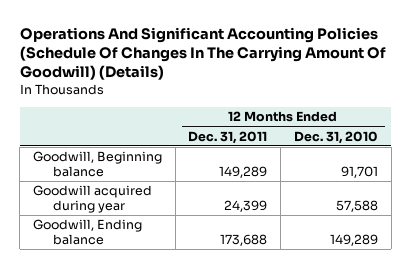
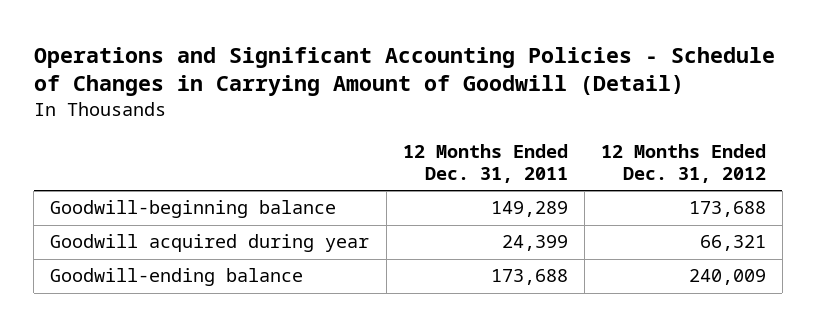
- Operations And Significant Accounting Policies (Schedule Of Changes In The Carrying Amount Of Goodwill) (Details)
+ Operations and Significant Accounting Policies - Schedule of Changes in Carrying Amount of Goodwill (Detail)
- | 12 Months Ended Dec. 31, 2011 | 12 Months Ended Dec. 31, 2010
+ | 12 Months Ended Dec. 31, 2011 | 12 Months Ended Dec. 31, 2012
- Goodwill, Beginning balance | 149,289 | 91,701
+ Goodwill-beginning balance | 149,289 | 173,688
- Goodwill, Ending balance | 173,688 | 149,289
+ Goodwill-ending balance | 173,688 | 240,009

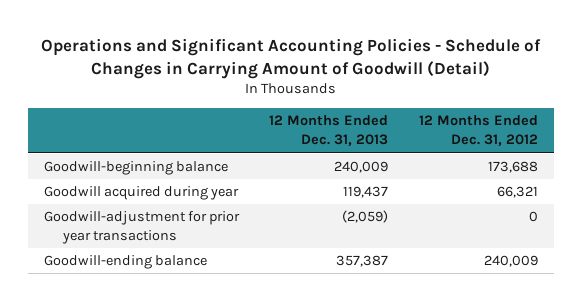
- | 12 Months Ended Dec. 31, 2011 | 12 Months Ended Dec. 31, 2012
+ | 12 Months Ended Dec. 31, 2013 | 12 Months Ended Dec. 31, 2012
+ Goodwill-adjustment for prior year transactions | (2,059) | 0

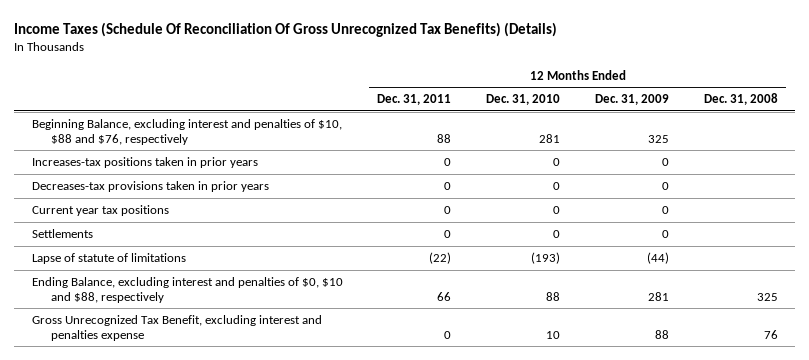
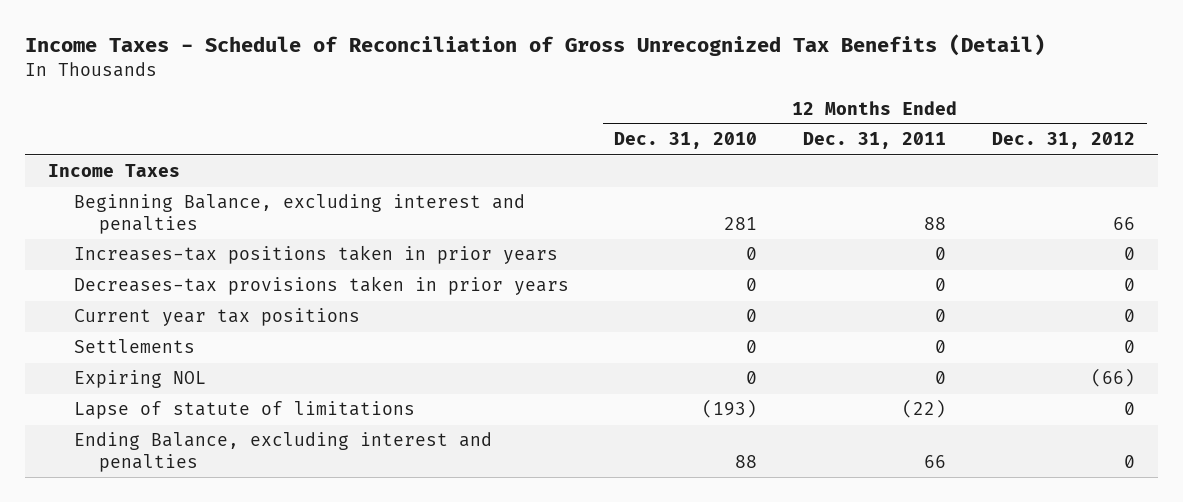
- Income Taxes (Schedule Of Reconciliation Of Gross Unrecognized Tax Benefits) (Details)
+ Income Taxes - Schedule of Reconciliation of Gross Unrecognized Tax Benefits (Detail)
- | 12 Months Ended Dec. 31, 2011 | 12 Months Ended Dec. 31, 2010 | 12 Months Ended Dec. 31, 2009 | 12 Months Ended Dec. 31, 2008
+ | 12 Months Ended Dec. 31, 2010 | 12 Months Ended Dec. 31, 2011 | 12 Months Ended Dec. 31, 2012
- Beginning Balance, excluding interest and penalties of $10, $88 and $76, respectively | 88 | 281 | 325 |
+ Income Taxes
+ Beginning Balance, excluding interest and penalties | 281 | 88 | 66
+ Expiring NOL | 0 | 0 | (66)
- Ending Balance, excluding interest and penalties of $0, $10 and $88, respectively | 66 | 88 | 281 | 325
- Gross Unrecognized Tax Benefit, excluding interest and penalties expense | 0 | 10 | 88 | 76
+ Ending Balance, excluding interest and penalties | 88 | 66 | 0

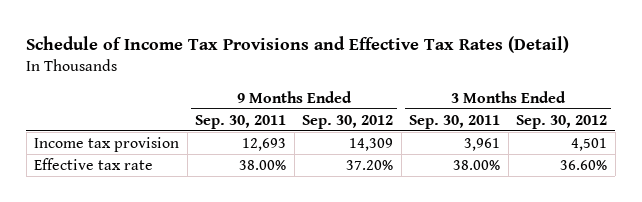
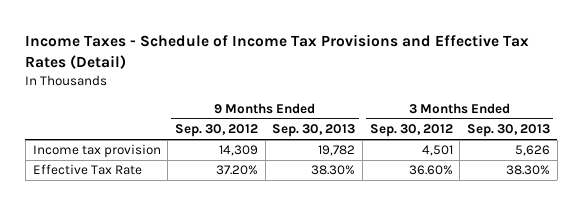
- Schedule of Income Tax Provisions and Effective Tax Rates (Detail)
+ Income Taxes - Schedule of Income Tax Provisions and Effective Tax Rates (Detail)
- | 9 Months Ended Sep. 30, 2011 | 9 Months Ended Sep. 30, 2012 | 3 Months Ended Sep. 30, 2011 | 3 Months Ended Sep. 30, 2012
+ | 9 Months Ended Sep. 30, 2012 | 9 Months Ended Sep. 30, 2013 | 3 Months Ended Sep. 30, 2012 | 3 Months Ended Sep. 30, 2013
- Effective tax rate | 38.00% | 37.20% | 38.00% | 36.60%
+ Effective Tax Rate | 37.20% | 38.30% | 36.60% | 38.30%

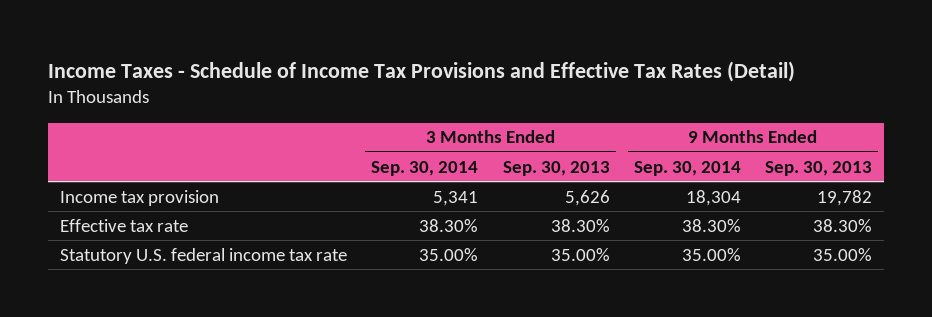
- | 9 Months Ended Sep. 30, 2012 | 9 Months Ended Sep. 30, 2013 | 3 Months Ended Sep. 30, 2012 | 3 Months Ended Sep. 30, 2013
+ | 3 Months Ended Sep. 30, 2014 | 3 Months Ended Sep. 30, 2013 | 9 Months Ended Sep. 30, 2014 | 9 Months Ended Sep. 30, 2013
- Effective Tax Rate | 37.20% | 38.30% | 36.60% | 38.30%
+ Effective tax rate | 38.30% | 38.30% | 38.30% | 38.30%
+ Statutory U.S. federal income tax rate | 35.00% | 35.00% | 35.00% | 35.00%

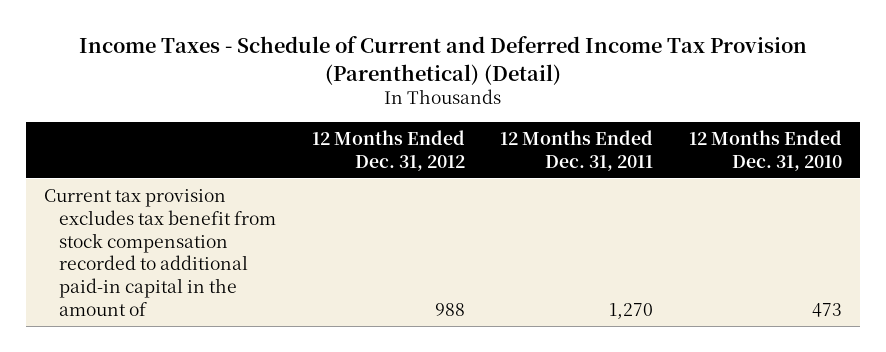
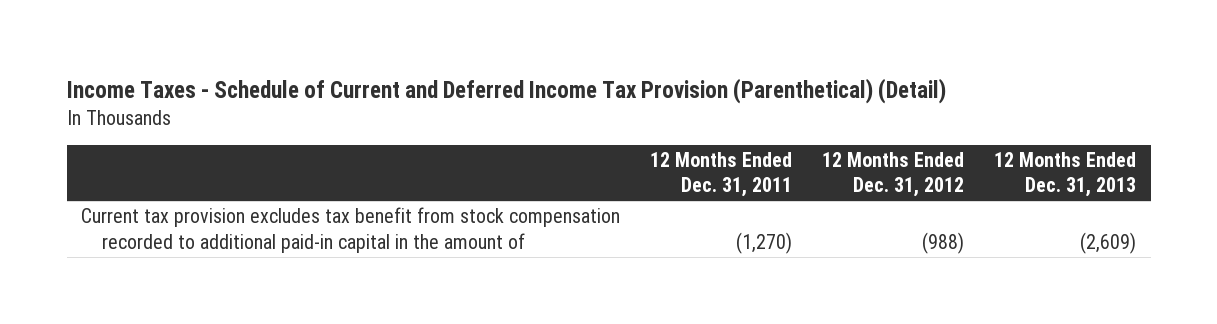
- | 12 Months Ended Dec. 31, 2012 | 12 Months Ended Dec. 31, 2011 | 12 Months Ended Dec. 31, 2010
+ | 12 Months Ended Dec. 31, 2011 | 12 Months Ended Dec. 31, 2012 | 12 Months Ended Dec. 31, 2013
- Current tax provision excludes tax benefit from stock compensation recorded to additional paid-in capital in the amount of | 988 | 1,270 | 473
+ Current tax provision excludes tax benefit from stock compensation recorded to additional paid-in capital in the amount of | (1,270) | (988) | (2,609)

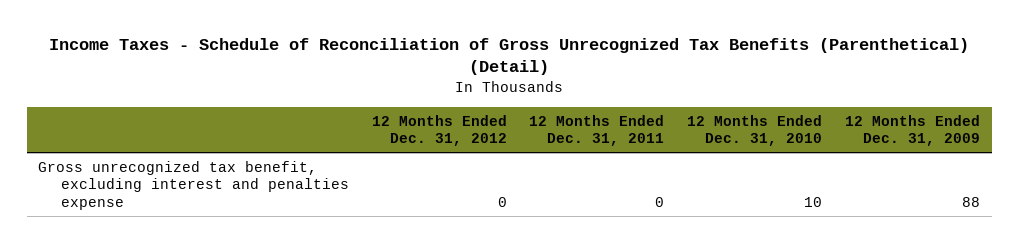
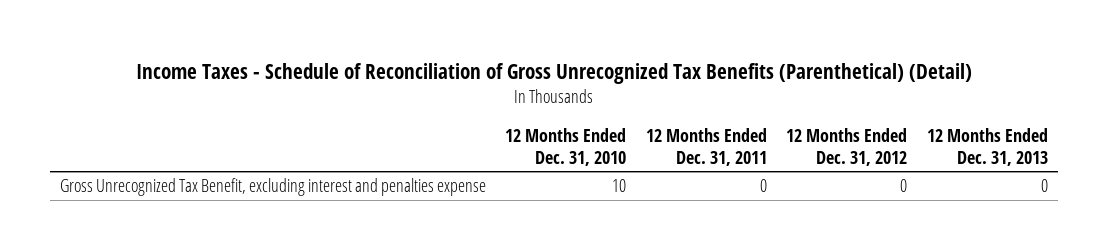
- | 12 Months Ended Dec. 31, 2012 | 12 Months Ended Dec. 31, 2011 | 12 Months Ended Dec. 31, 2010 | 12 Months Ended Dec. 31, 2009
+ | 12 Months Ended Dec. 31, 2010 | 12 Months Ended Dec. 31, 2011 | 12 Months Ended Dec. 31, 2012 | 12 Months Ended Dec. 31, 2013
- Gross unrecognized tax benefit, excluding interest and penalties expense | 0 | 0 | 10 | 88
+ Gross Unrecognized Tax Benefit, excluding interest and penalties expense | 10 | 0 | 0 | 0

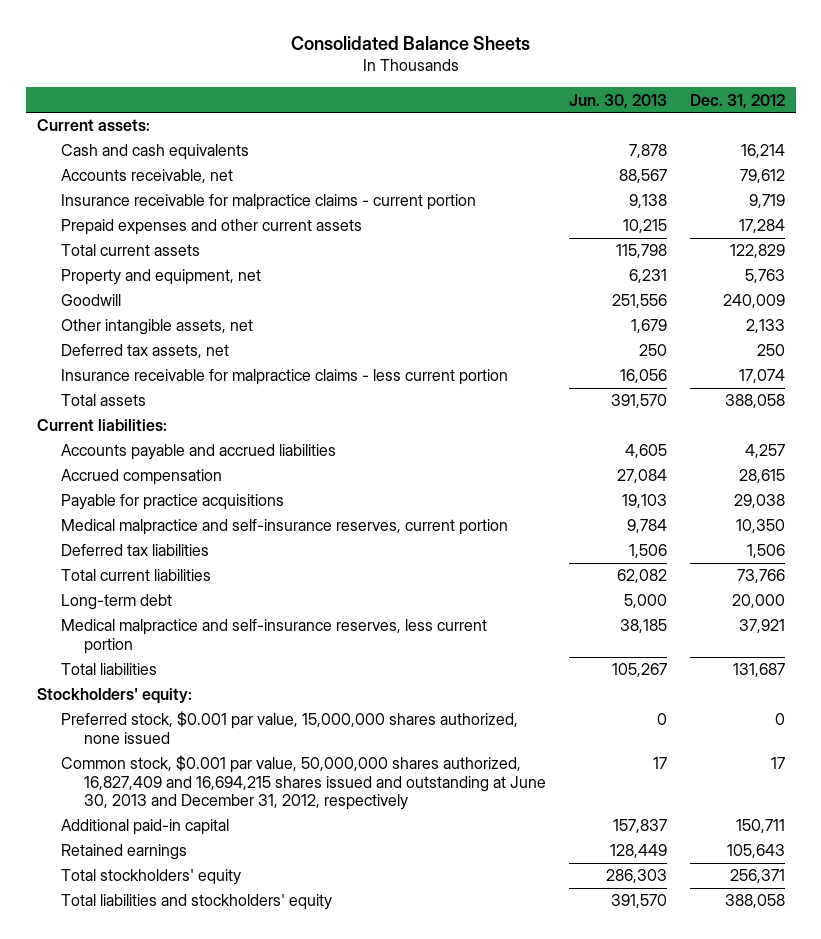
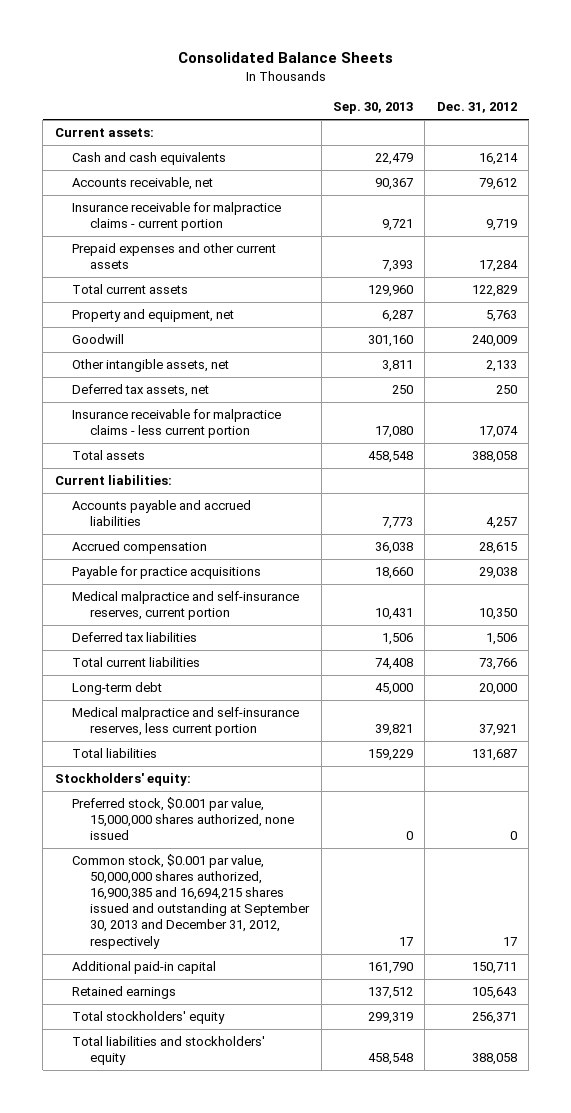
- | Jun. 30, 2013 | Dec. 31, 2012
+ | Sep. 30, 2013 | Dec. 31, 2012
- Common stock, $0.001 par value, 50,000,000 shares authorized, 16,827,409 and 16,694,215 shares issued and outstanding at June 30, 2013 and December 31, 2012, respectively | 17 | 17
+ Common stock, $0.001 par value, 50,000,000 shares authorized, 16,900,385 and 16,694,215 shares issued and outstanding at September 30, 2013 and December 31, 2012, respectively | 17 | 17

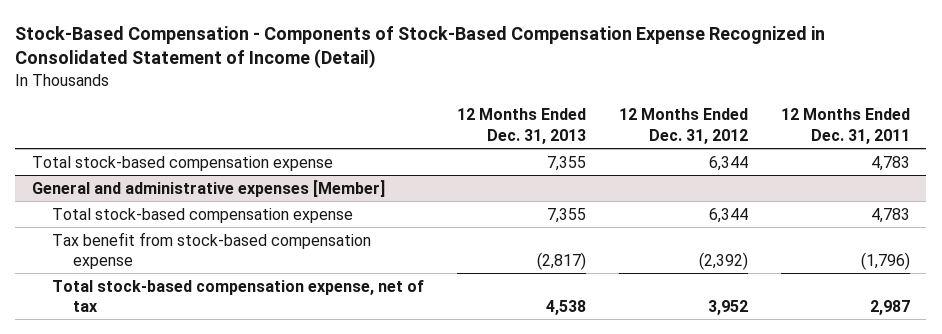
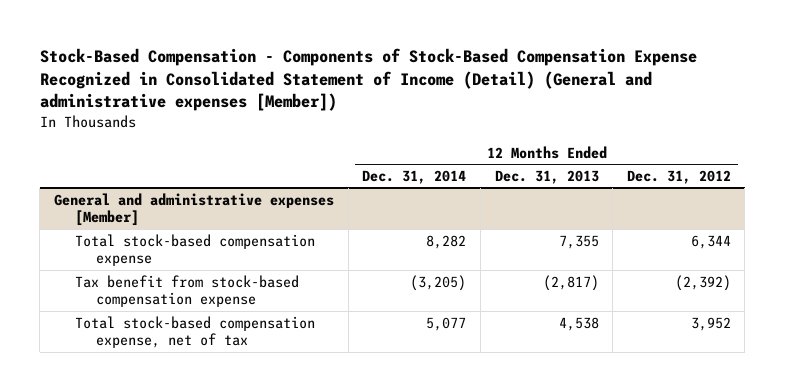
- Stock-Based Compensation - Components of Stock-Based Compensation Expense Recognized in Consolidated Statement of Income (Detail)
+ Stock-Based Compensation - Components of Stock-Based Compensation Expense Recognized in Consolidated Statement of Income (Detail) (General and administrative expenses [Member])
- | 12 Months Ended Dec. 31, 2013 | 12 Months Ended Dec. 31, 2012 | 12 Months Ended Dec. 31, 2011
+ | 12 Months Ended Dec. 31, 2014 | 12 Months Ended Dec. 31, 2013 | 12 Months Ended Dec. 31, 2012
- Total stock-based compensation expense | 7,355 | 6,344 | 4,783

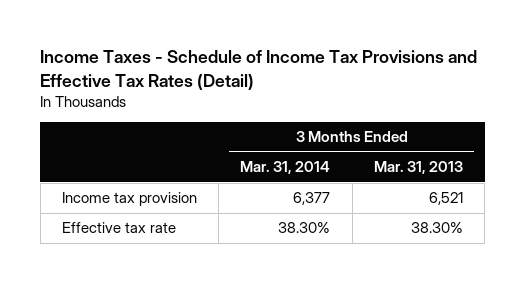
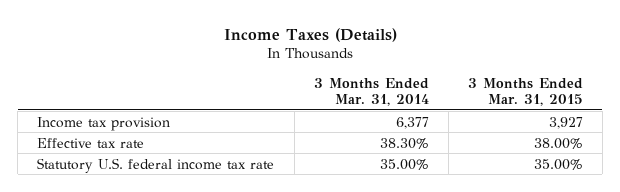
- Income Taxes - Schedule of Income Tax Provisions and Effective Tax Rates (Detail)
+ Income Taxes (Details)
- | 3 Months Ended Mar. 31, 2014 | 3 Months Ended Mar. 31, 2013
+ | 3 Months Ended Mar. 31, 2014 | 3 Months Ended Mar. 31, 2015
+ Statutory U.S. federal income tax rate | 35.00% | 35.00%

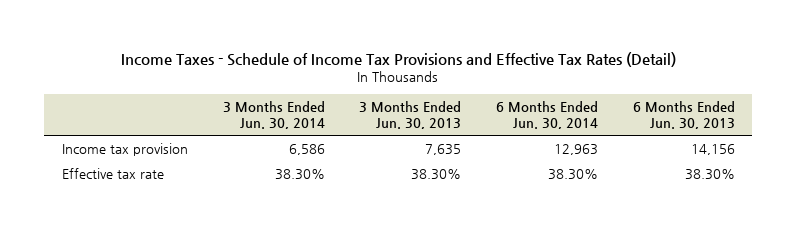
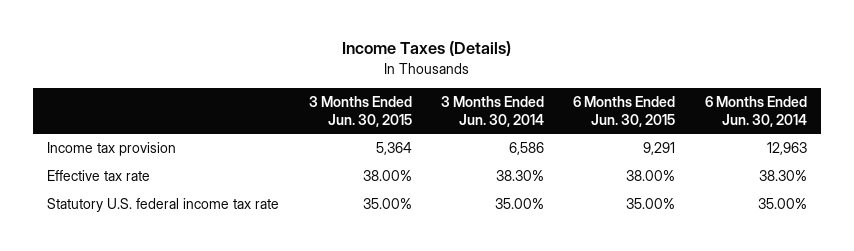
- Income Taxes - Schedule of Income Tax Provisions and Effective Tax Rates (Detail)
+ Income Taxes (Details)
- | 3 Months Ended Jun. 30, 2014 | 3 Months Ended Jun. 30, 2013 | 6 Months Ended Jun. 30, 2014 | 6 Months Ended Jun. 30, 2013
+ | 3 Months Ended Jun. 30, 2015 | 3 Months Ended Jun. 30, 2014 | 6 Months Ended Jun. 30, 2015 | 6 Months Ended Jun. 30, 2014
+ Statutory U.S. federal income tax rate | 35.00% | 35.00% | 35.00% | 35.00%

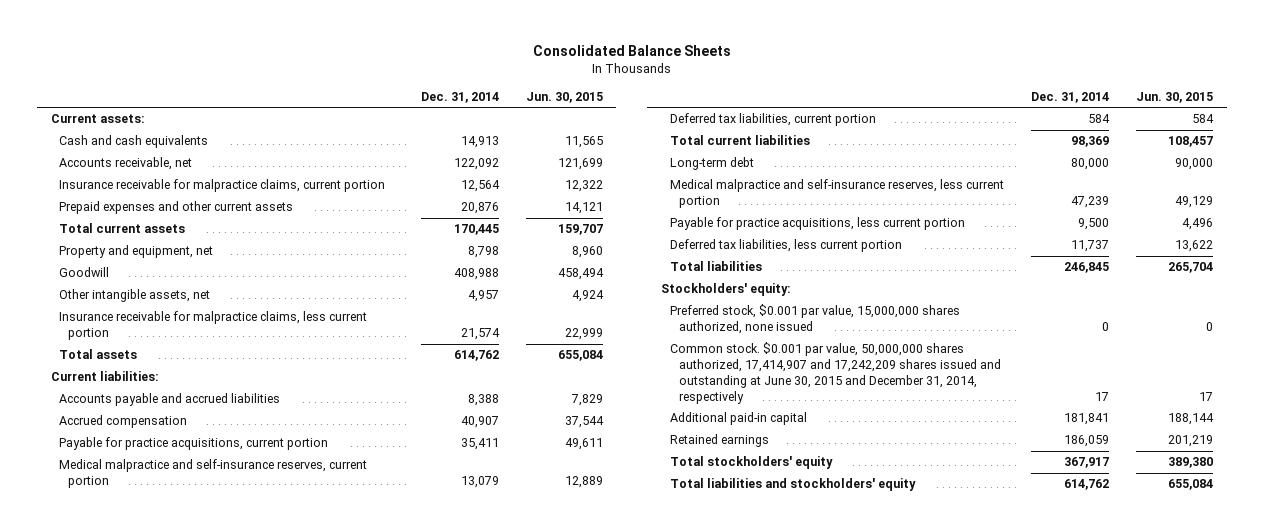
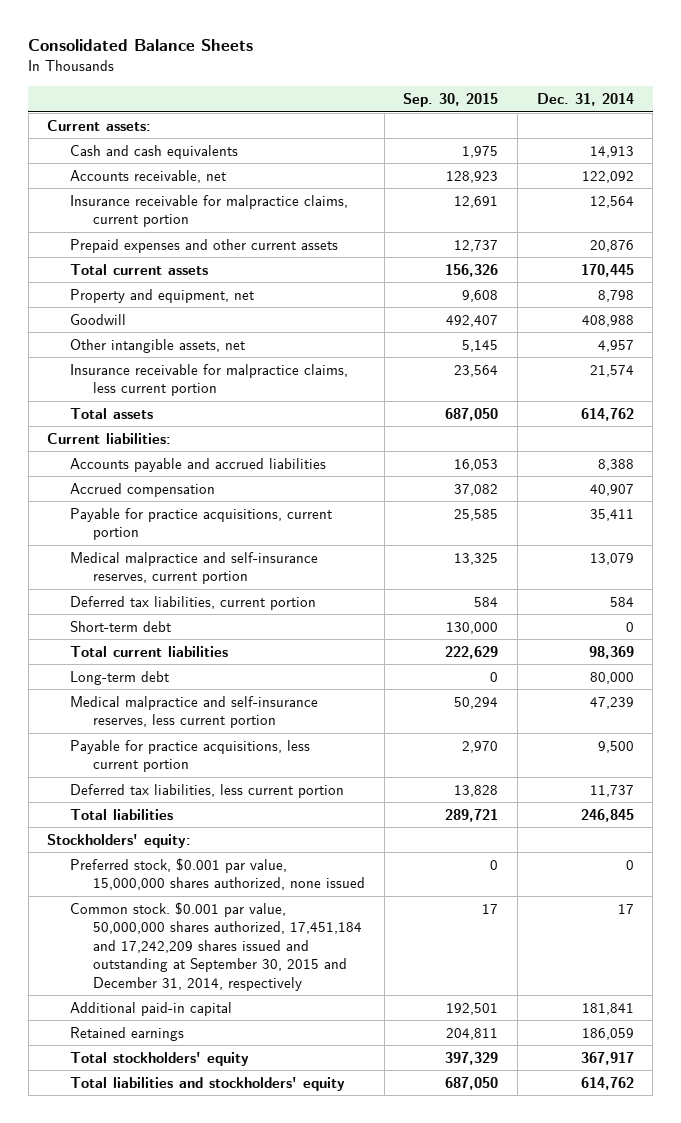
- | Dec. 31, 2014 | Jun. 30, 2015
+ | Sep. 30, 2015 | Dec. 31, 2014
+ Short-term debt | 130,000 | 0
- Common stock. $0.001 par value, 50,000,000 shares authorized, 17,414,907 and 17,242,209 shares issued and outstanding at June 30, 2015 and December 31, 2014, respectively | 17 | 17
+ Common stock. $0.001 par value, 50,000,000 shares authorized, 17,451,184 and 17,242,209 shares issued and outstanding at September 30, 2015 and December 31, 2014, respectively | 17 | 17

